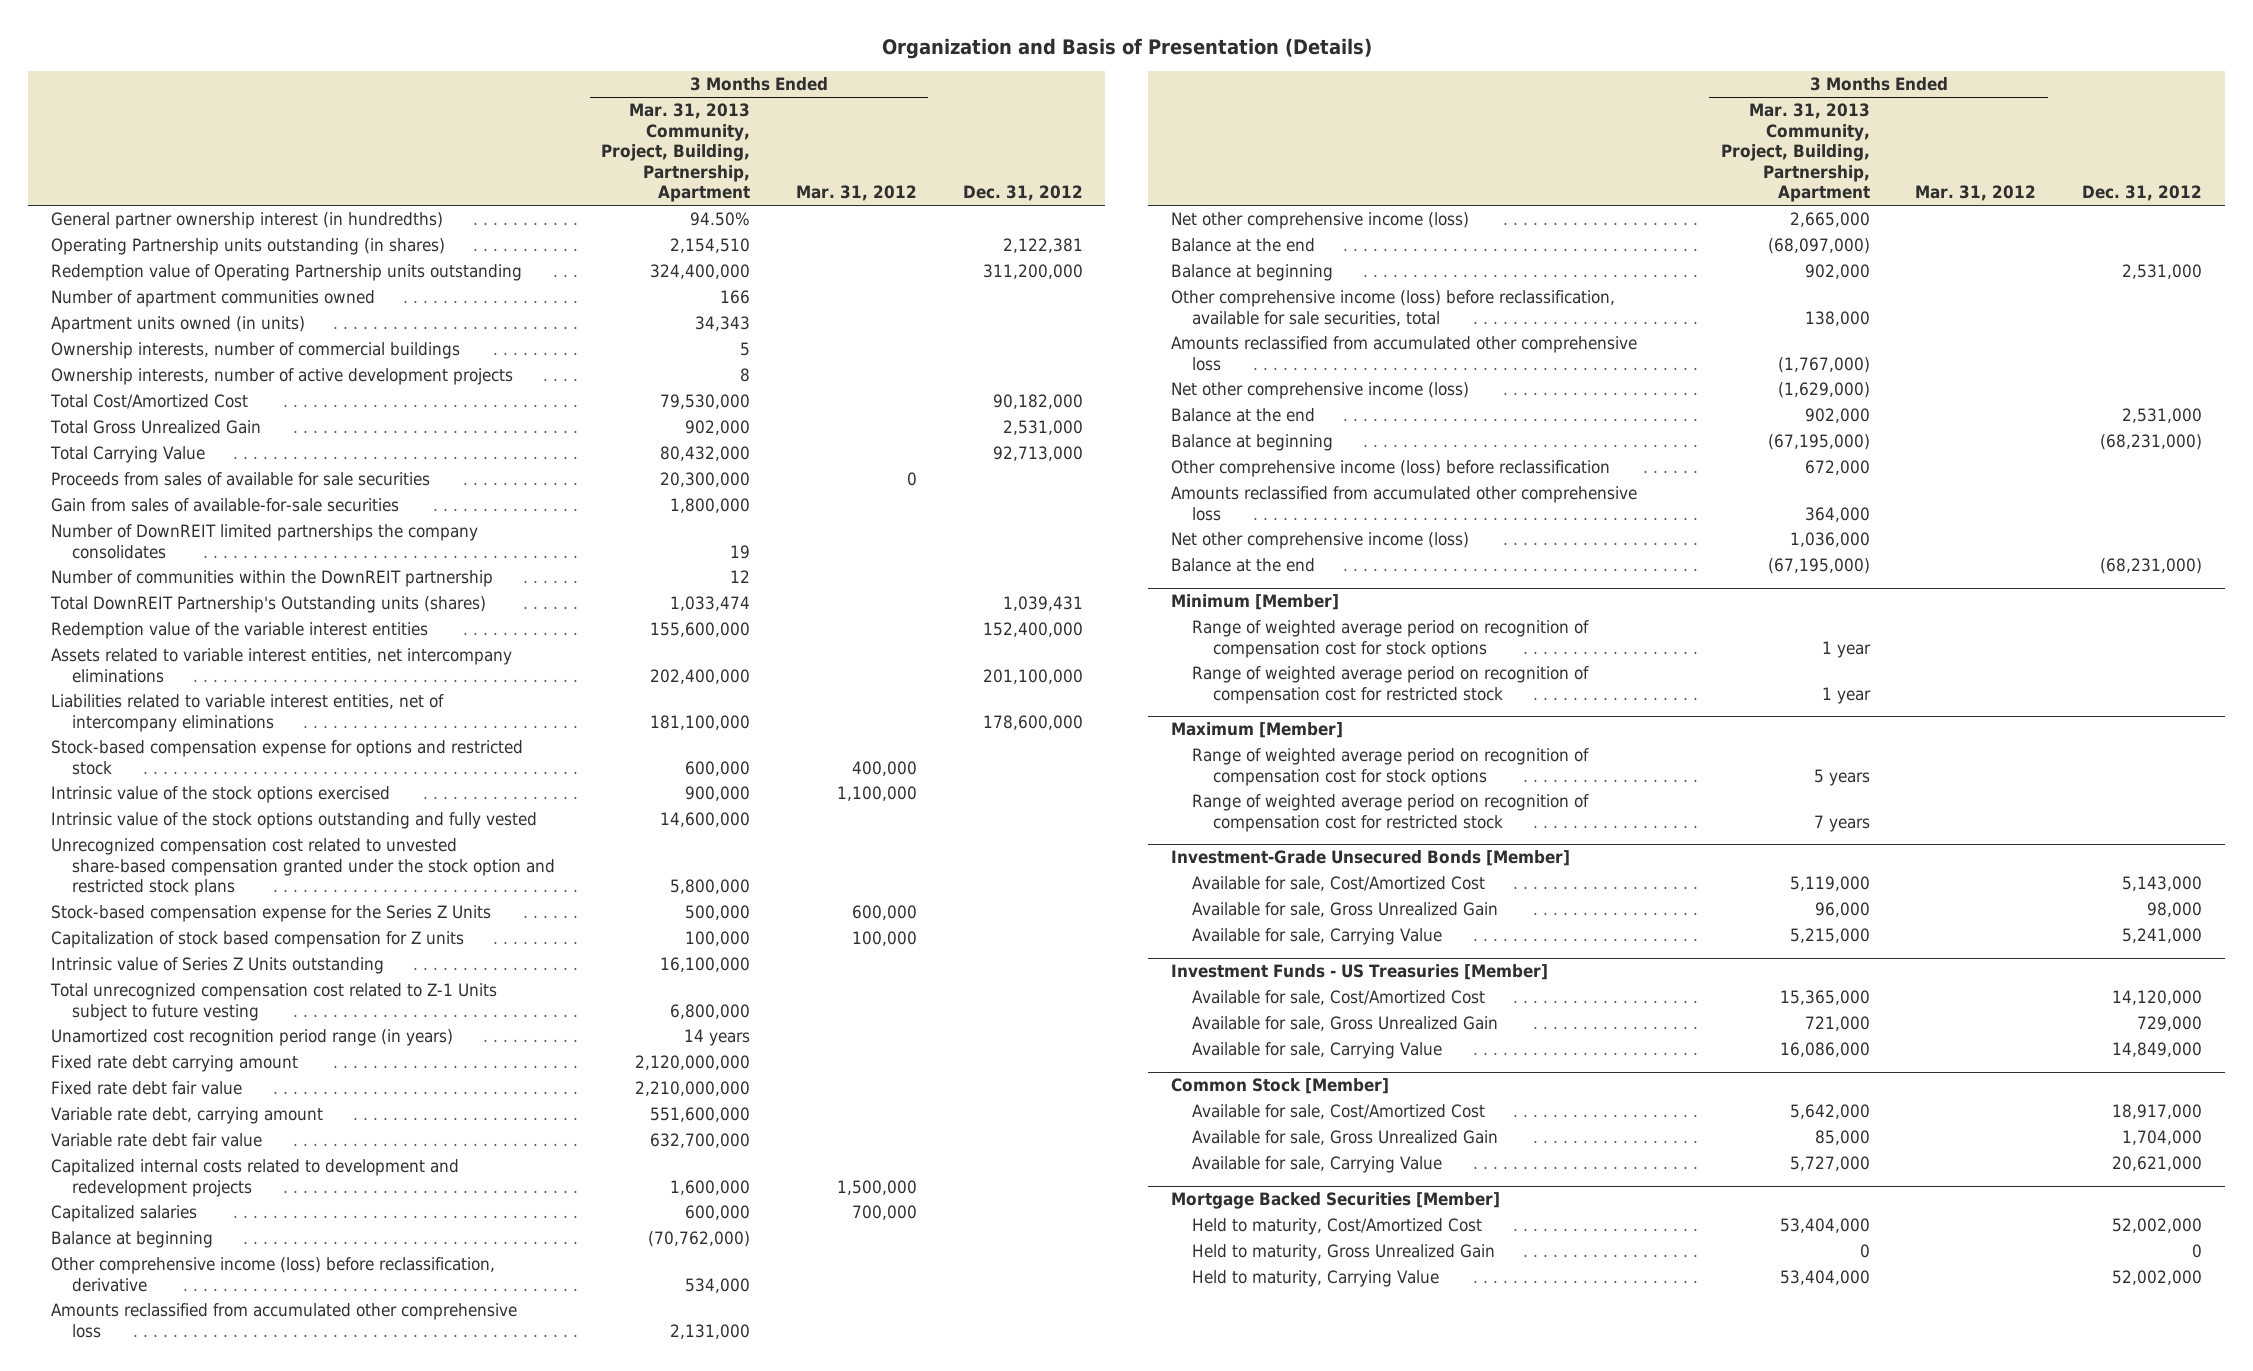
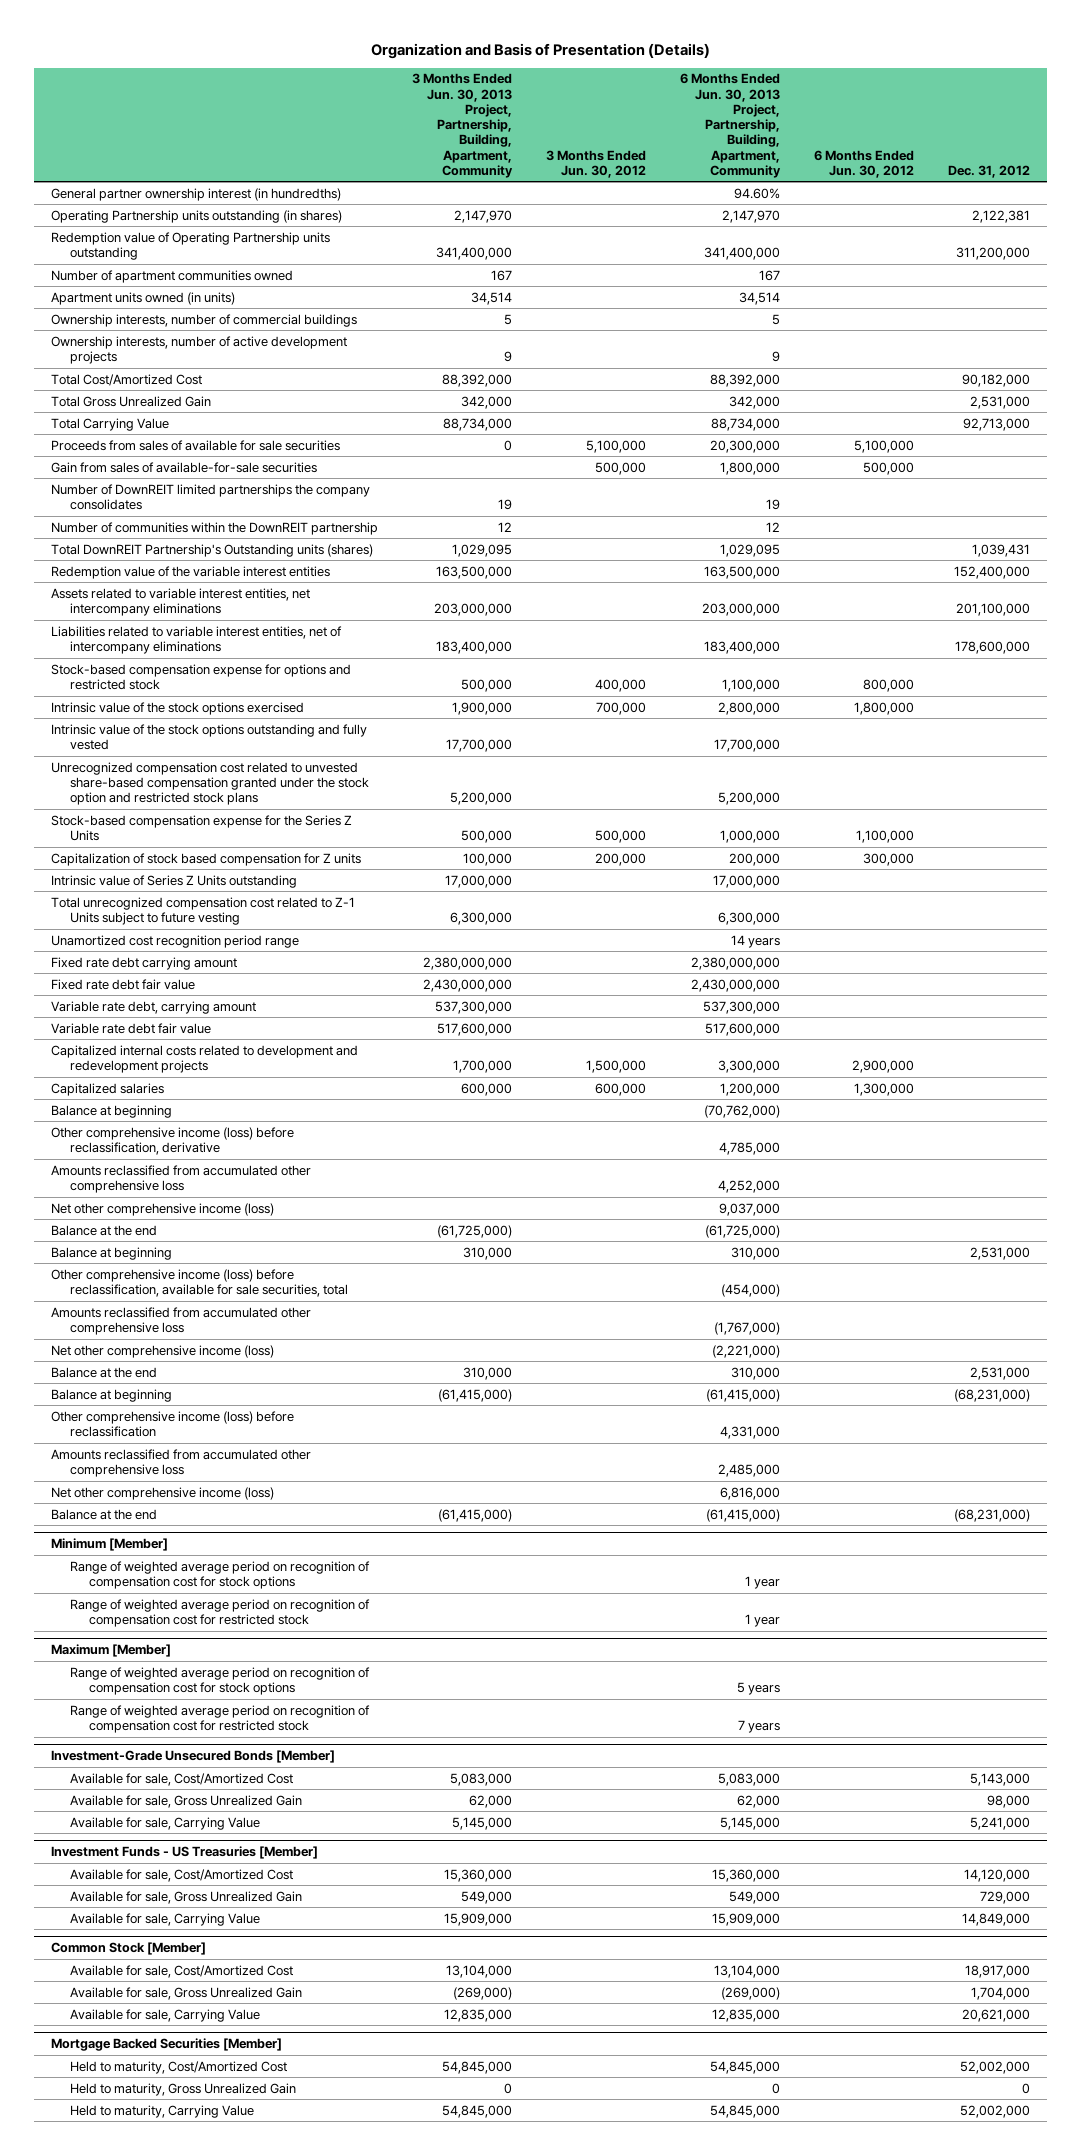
- | 3 Months Ended Mar. 31, 2013 Community, Project, Building, Partnership, Apartment | 3 Months Ended Mar. 31, 2012 | Dec. 31, 2012
+ | 3 Months Ended Jun. 30, 2013 Project, Partnership, Building, Apartment, Community | 3 Months Ended Jun. 30, 2012 | 6 Months Ended Jun. 30, 2013 Project, Partnership, Building, Apartment, Community | 6 Months Ended Jun. 30, 2012 | Dec. 31, 2012
- Unamortized cost recognition period range (in years) | 14 years | |
+ Unamortized cost recognition period range | | | 14 years | |

